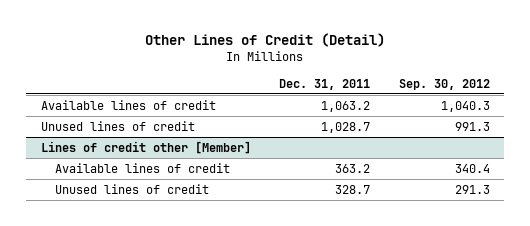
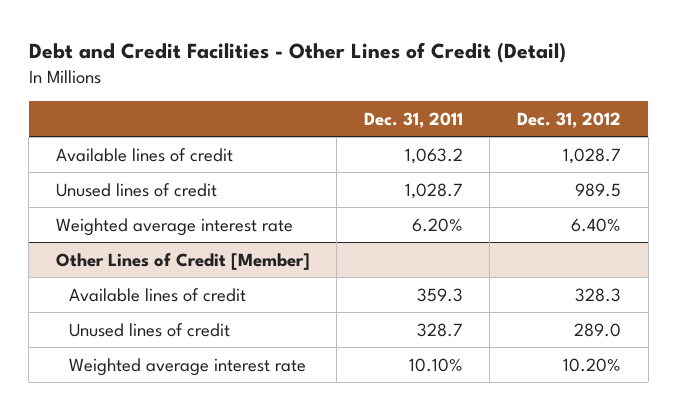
- Other Lines of Credit (Detail)
+ Debt and Credit Facilities - Other Lines of Credit (Detail)
- | Dec. 31, 2011 | Sep. 30, 2012
+ | Dec. 31, 2011 | Dec. 31, 2012
- Lines of credit other [Member]
- Available lines of credit | 363.2 | 340.4
+ Weighted average interest rate | 6.20% | 6.40%
+ Other Lines of Credit [Member]
+ Available lines of credit | 359.3 | 328.3
+ Weighted average interest rate | 10.10% | 10.20%

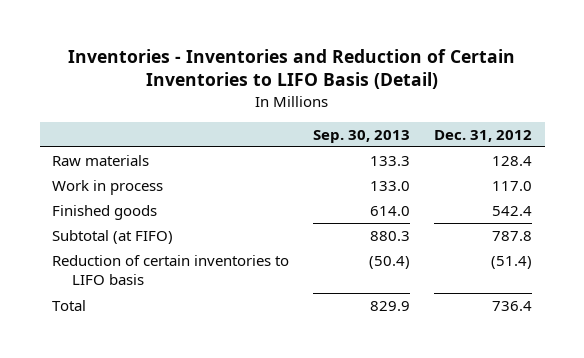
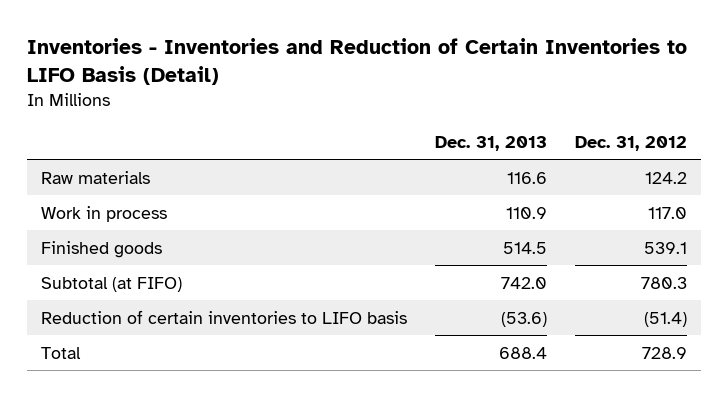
- | Sep. 30, 2013 | Dec. 31, 2012
+ | Dec. 31, 2013 | Dec. 31, 2012
- Raw materials | 133.3 | 128.4
+ Raw materials | 116.6 | 124.2
- Finished goods | 614.0 | 542.4
- Subtotal (at FIFO) | 880.3 | 787.8
+ Finished goods | 514.5 | 539.1
+ Subtotal (at FIFO) | 742.0 | 780.3
- Total | 829.9 | 736.4
+ Total | 688.4 | 728.9

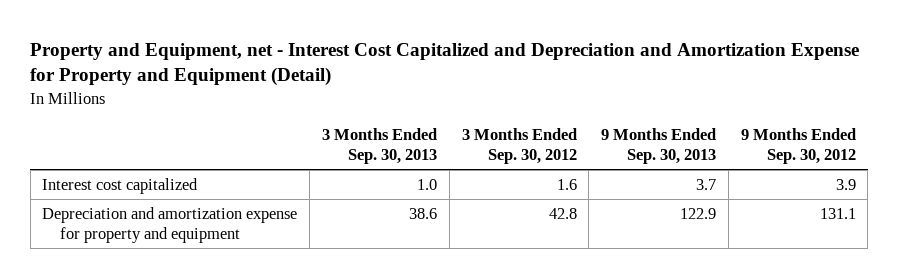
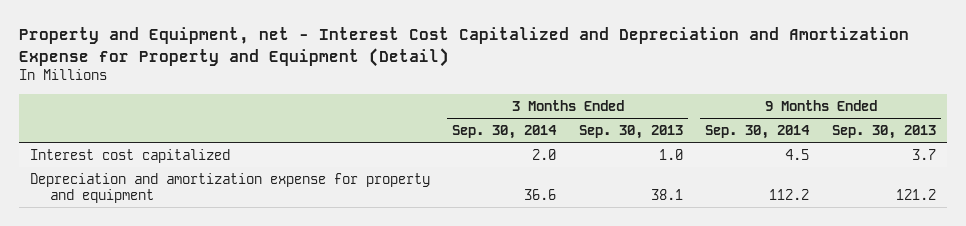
- | 3 Months Ended Sep. 30, 2013 | 3 Months Ended Sep. 30, 2012 | 9 Months Ended Sep. 30, 2013 | 9 Months Ended Sep. 30, 2012
+ | 3 Months Ended Sep. 30, 2014 | 3 Months Ended Sep. 30, 2013 | 9 Months Ended Sep. 30, 2014 | 9 Months Ended Sep. 30, 2013
- Depreciation and amortization expense for property and equipment | 38.6 | 42.8 | 122.9 | 131.1
+ Depreciation and amortization expense for property and equipment | 36.6 | 38.1 | 112.2 | 121.2

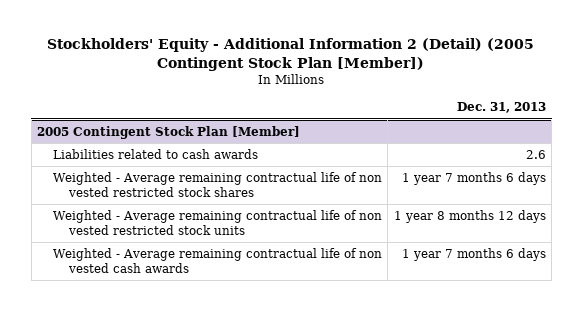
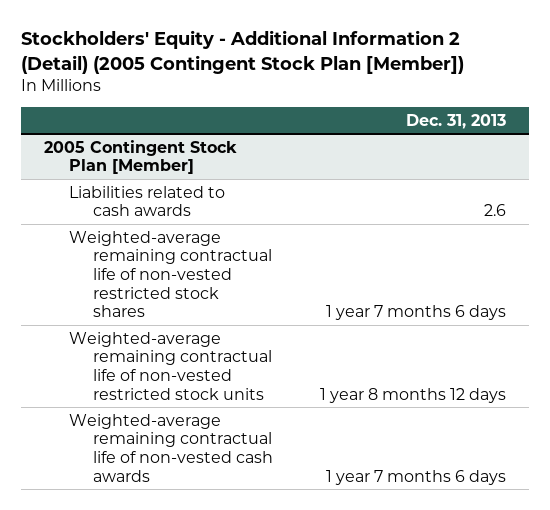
@ 2005 Contingent Stock Plan [Member]
- Weighted - Average remaining contractual life of non vested restricted stock shares | 1 year 7 months 6 days
- Weighted - Average remaining contractual life of non vested restricted stock units | 1 year 8 months 12 days
- Weighted - Average remaining contractual life of non vested cash awards | 1 year 7 months 6 days
+ Weighted-average remaining contractual life of non-vested restricted stock shares | 1 year 7 months 6 days
+ Weighted-average remaining contractual life of non-vested restricted stock units | 1 year 8 months 12 days
+ Weighted-average remaining contractual life of non-vested cash awards | 1 year 7 months 6 days

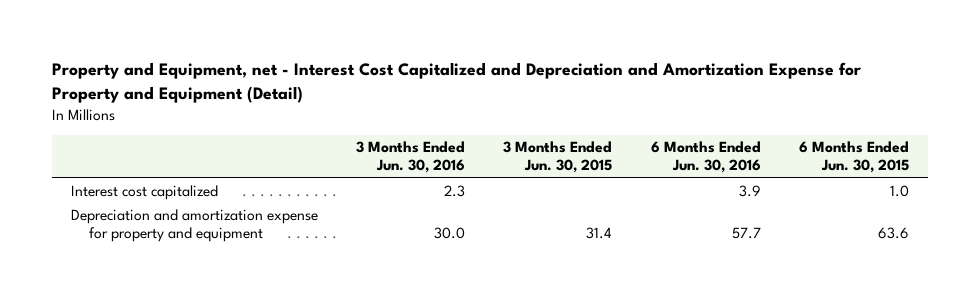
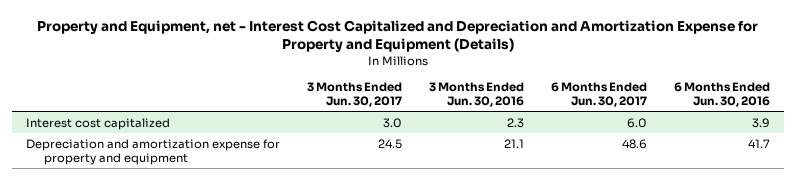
- Property and Equipment, net - Interest Cost Capitalized and Depreciation and Amortization Expense for Property and Equipment (Detail)
+ Property and Equipment, net - Interest Cost Capitalized and Depreciation and Amortization Expense for Property and Equipment (Details)
- | 3 Months Ended Jun. 30, 2016 | 3 Months Ended Jun. 30, 2015 | 6 Months Ended Jun. 30, 2016 | 6 Months Ended Jun. 30, 2015
+ | 3 Months Ended Jun. 30, 2017 | 3 Months Ended Jun. 30, 2016 | 6 Months Ended Jun. 30, 2017 | 6 Months Ended Jun. 30, 2016
- Depreciation and amortization expense for property and equipment | 30.0 | 31.4 | 57.7 | 63.6
+ Depreciation and amortization expense for property and equipment | 24.5 | 21.1 | 48.6 | 41.7

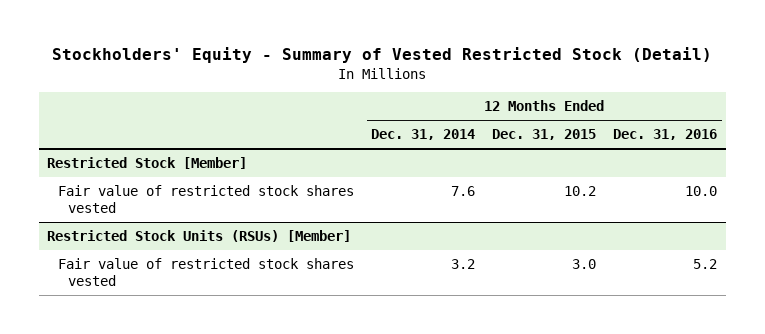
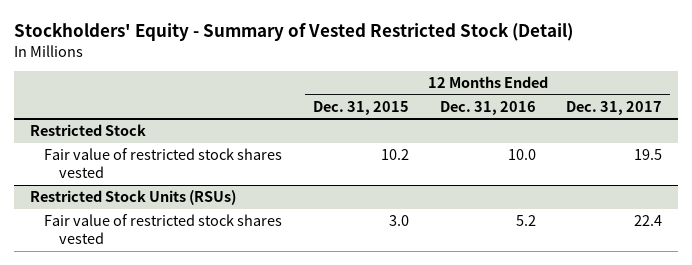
- | 12 Months Ended Dec. 31, 2014 | 12 Months Ended Dec. 31, 2015 | 12 Months Ended Dec. 31, 2016
+ | 12 Months Ended Dec. 31, 2015 | 12 Months Ended Dec. 31, 2016 | 12 Months Ended Dec. 31, 2017
- Restricted Stock [Member]
+ Restricted Stock
- Restricted Stock Units (RSUs) [Member]
+ Restricted Stock Units (RSUs)

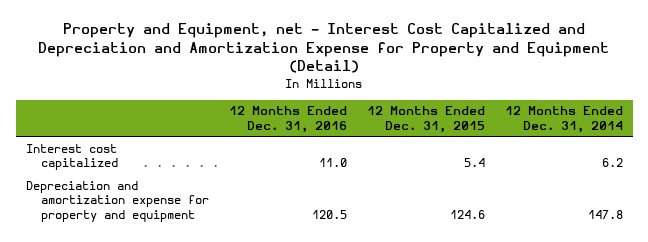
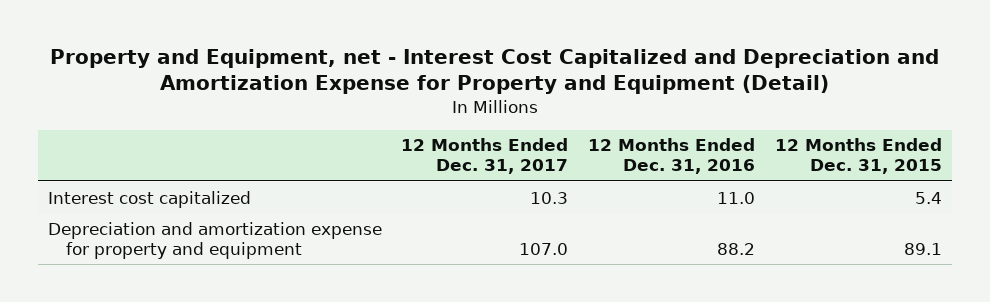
- | 12 Months Ended Dec. 31, 2016 | 12 Months Ended Dec. 31, 2015 | 12 Months Ended Dec. 31, 2014
+ | 12 Months Ended Dec. 31, 2017 | 12 Months Ended Dec. 31, 2016 | 12 Months Ended Dec. 31, 2015
- Depreciation and amortization expense for property and equipment | 120.5 | 124.6 | 147.8
+ Depreciation and amortization expense for property and equipment | 107.0 | 88.2 | 89.1

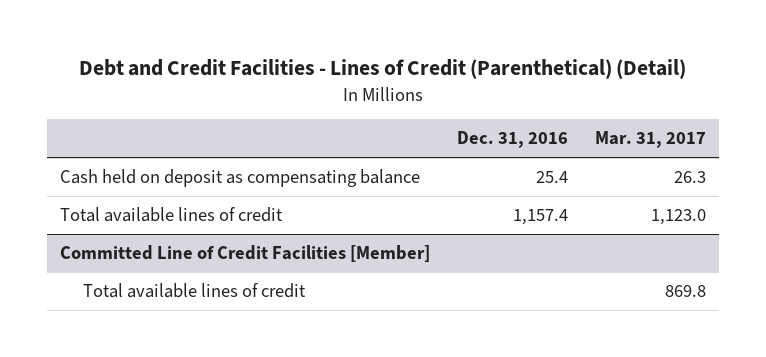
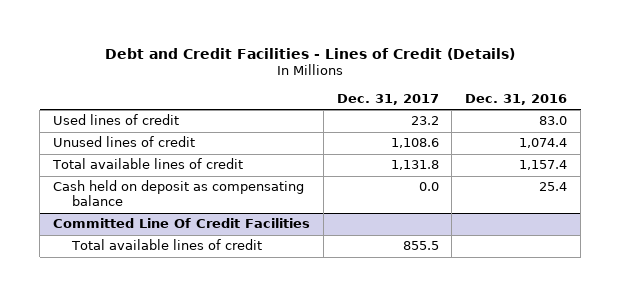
- Debt and Credit Facilities - Lines of Credit (Parenthetical) (Detail)
+ Debt and Credit Facilities - Lines of Credit (Details)
- | Dec. 31, 2016 | Mar. 31, 2017
+ | Dec. 31, 2017 | Dec. 31, 2016
+ Used lines of credit | 23.2 | 83.0
+ Unused lines of credit | 1,108.6 | 1,074.4
- Committed Line of Credit Facilities [Member]
moved down: Cash held on deposit as compensating balance | 0.0 | 25.4
+ Committed Line Of Credit Facilities

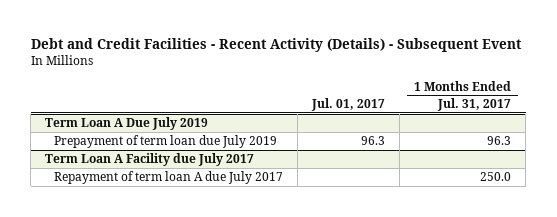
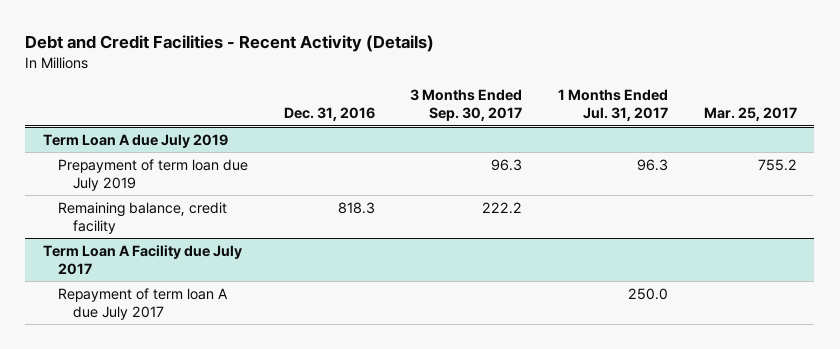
- Debt and Credit Facilities - Recent Activity (Details) - Subsequent Event
+ Debt and Credit Facilities - Recent Activity (Details)
- | Jul. 01, 2017 | 1 Months Ended Jul. 31, 2017
+ | Dec. 31, 2016 | 3 Months Ended Sep. 30, 2017 | 1 Months Ended Jul. 31, 2017 | Mar. 25, 2017
- Term Loan A Due July 2019
+ Term Loan A due July 2019
+ Remaining balance, credit facility | 818.3 | 222.2 | |

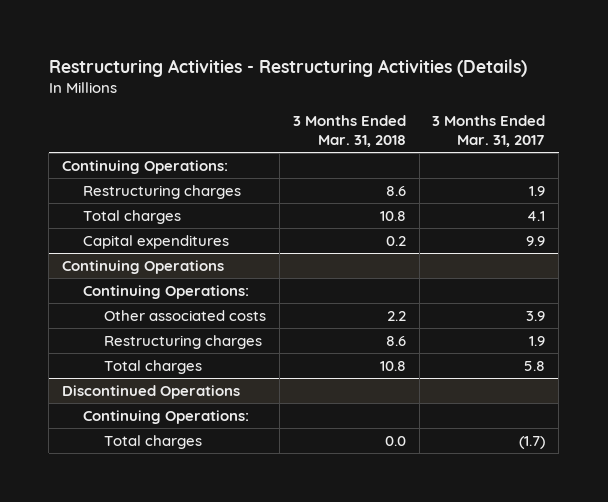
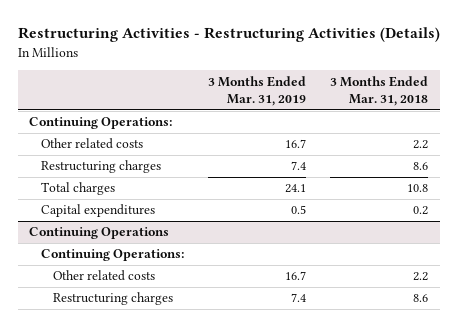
- | 3 Months Ended Mar. 31, 2018 | 3 Months Ended Mar. 31, 2017
+ | 3 Months Ended Mar. 31, 2019 | 3 Months Ended Mar. 31, 2018
+ Other related costs | 16.7 | 2.2
@ Continuing Operations
- Other associated costs | 2.2 | 3.9
+ Other related costs | 16.7 | 2.2
- Total charges | 10.8 | 5.8
- Discontinued Operations
- Continuing Operations:
- Total charges | 0.0 | (1.7)

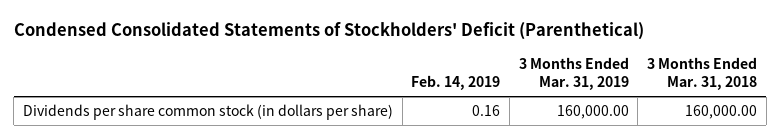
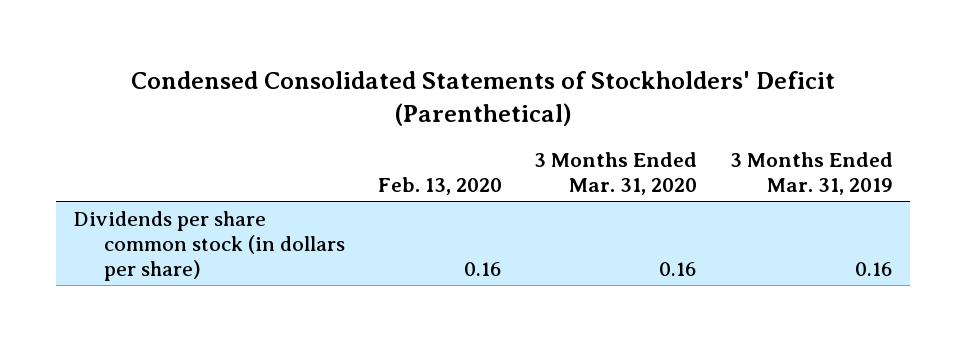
- | Feb. 14, 2019 | 3 Months Ended Mar. 31, 2019 | 3 Months Ended Mar. 31, 2018
+ | Feb. 13, 2020 | 3 Months Ended Mar. 31, 2020 | 3 Months Ended Mar. 31, 2019
- Dividends per share common stock (in dollars per share) | 0.16 | 160,000.00 | 160,000.00
+ Dividends per share common stock (in dollars per share) | 0.16 | 0.16 | 0.16

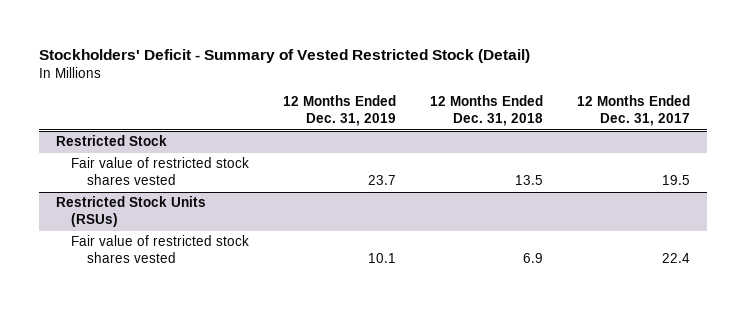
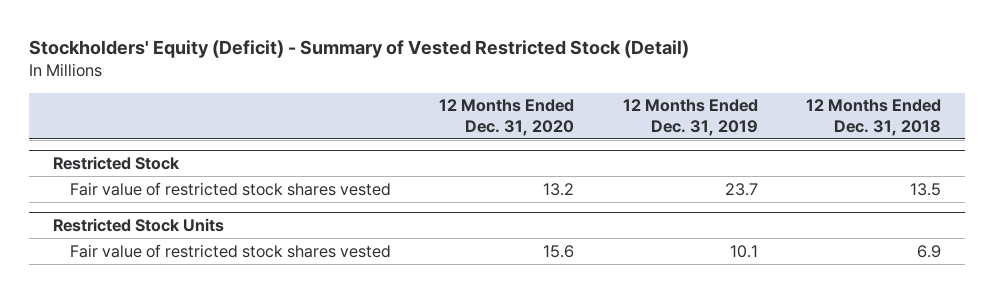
- Stockholders' Deficit - Summary of Vested Restricted Stock (Detail)
+ Stockholders' Equity (Deficit) - Summary of Vested Restricted Stock (Detail)
- | 12 Months Ended Dec. 31, 2019 | 12 Months Ended Dec. 31, 2018 | 12 Months Ended Dec. 31, 2017
+ | 12 Months Ended Dec. 31, 2020 | 12 Months Ended Dec. 31, 2019 | 12 Months Ended Dec. 31, 2018
- Restricted Stock Units (RSUs)
+ Restricted Stock Units

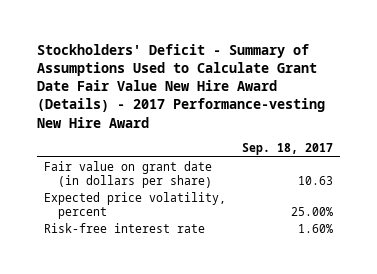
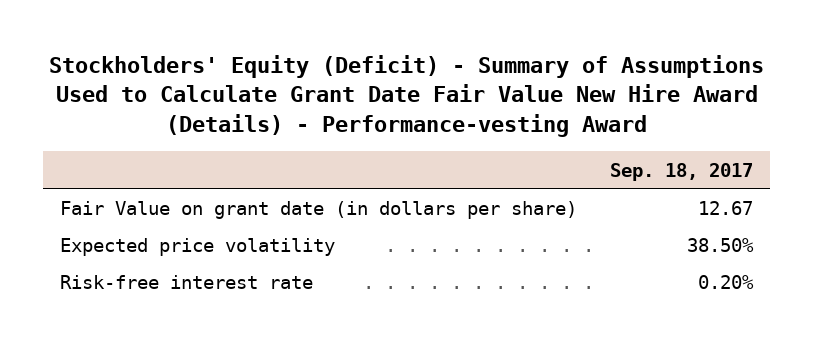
- Stockholders' Deficit - Summary of Assumptions Used to Calculate Grant Date Fair Value New Hire Award (Details) - 2017 Performance-vesting New Hire Award
+ Stockholders' Equity (Deficit) - Summary of Assumptions Used to Calculate Grant Date Fair Value New Hire Award (Details) - Performance-vesting Award
- Fair value on grant date (in dollars per share) | 10.63
- Expected price volatility, percent | 25.00%
- Risk-free interest rate | 1.60%
+ Fair Value on grant date (in dollars per share) | 12.67
+ Expected price volatility | 38.50%
+ Risk-free interest rate | 0.20%

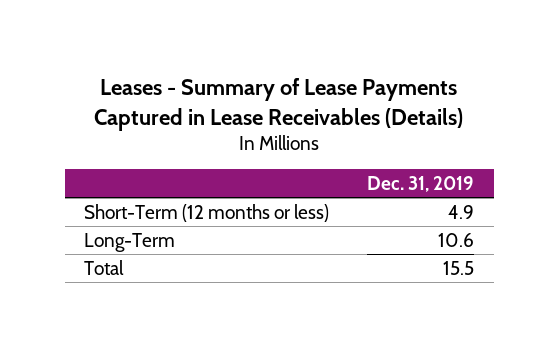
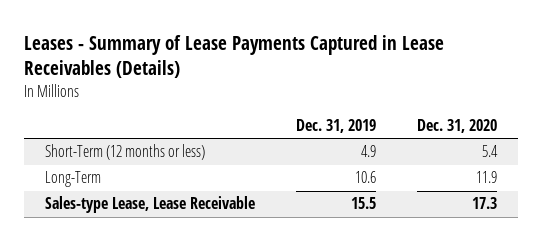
- | Dec. 31, 2019
+ | Dec. 31, 2019 | Dec. 31, 2020
- Total | 15.5
+ Sales-type Lease, Lease Receivable | 15.5 | 17.3

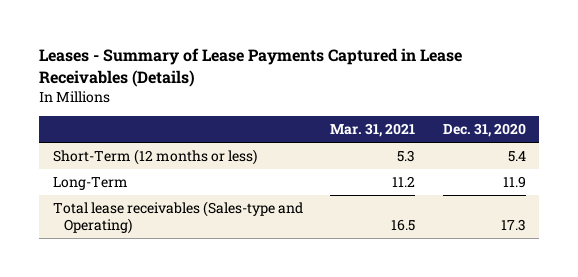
- | Dec. 31, 2019 | Dec. 31, 2020
+ | Mar. 31, 2021 | Dec. 31, 2020
- Sales-type Lease, Lease Receivable | 15.5 | 17.3
+ Total lease receivables (Sales-type and Operating) | 16.5 | 17.3

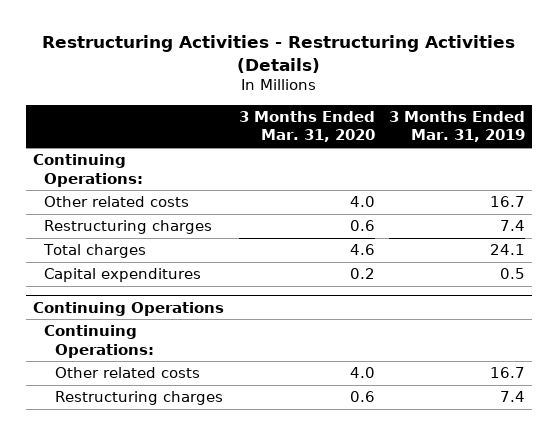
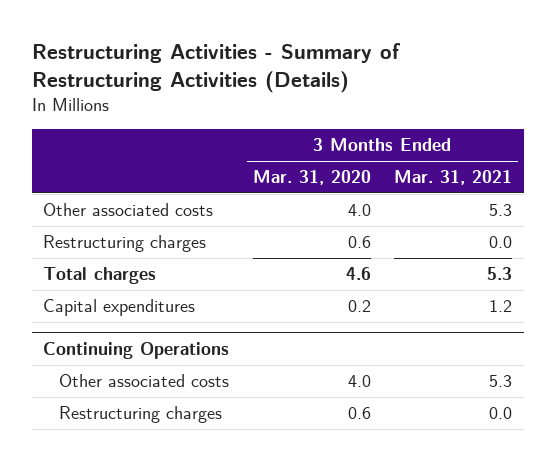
- Restructuring Activities - Restructuring Activities (Details)
+ Restructuring Activities - Summary of Restructuring Activities (Details)
- | 3 Months Ended Mar. 31, 2020 | 3 Months Ended Mar. 31, 2019
+ | 3 Months Ended Mar. 31, 2020 | 3 Months Ended Mar. 31, 2021
- Continuing Operations:
- Other related costs | 4.0 | 16.7
+ Other associated costs | 4.0 | 5.3
@ Continuing Operations
- Continuing Operations:
- Other related costs | 4.0 | 16.7
+ Other associated costs | 4.0 | 5.3

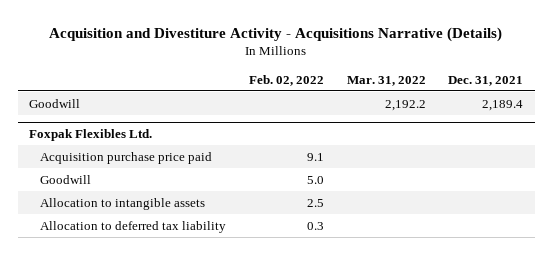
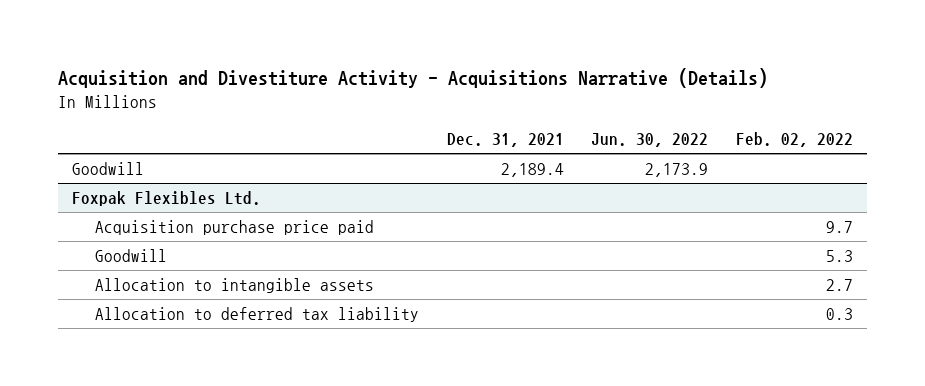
- | Feb. 02, 2022 | Mar. 31, 2022 | Dec. 31, 2021
+ | Dec. 31, 2021 | Jun. 30, 2022 | Feb. 02, 2022
@ Foxpak Flexibles Ltd.
- Acquisition purchase price paid | 9.1 | |
- Goodwill | 5.0 | |
- Allocation to intangible assets | 2.5 | |
+ Acquisition purchase price paid | | | 9.7
+ Goodwill | | | 5.3
+ Allocation to intangible assets | | | 2.7

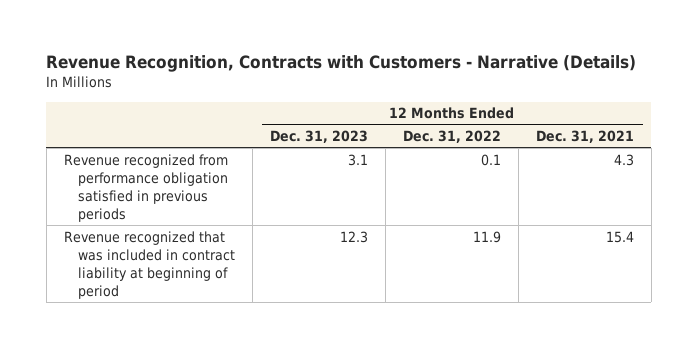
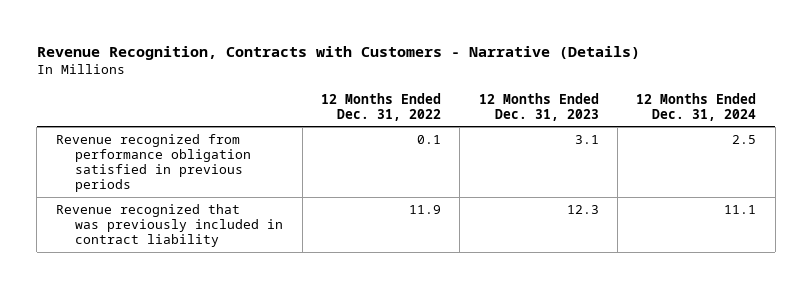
- | 12 Months Ended Dec. 31, 2023 | 12 Months Ended Dec. 31, 2022 | 12 Months Ended Dec. 31, 2021
+ | 12 Months Ended Dec. 31, 2022 | 12 Months Ended Dec. 31, 2023 | 12 Months Ended Dec. 31, 2024
- Revenue recognized that was included in contract liability at beginning of period | 12.3 | 11.9 | 15.4
+ Revenue recognized that was previously included in contract liability | 11.9 | 12.3 | 11.1

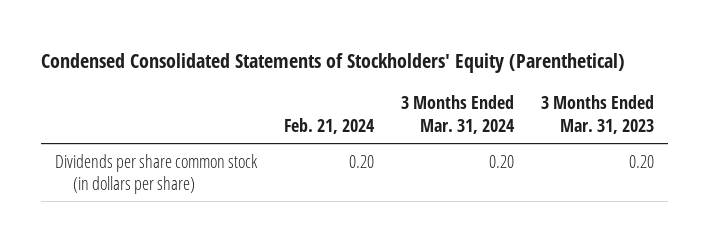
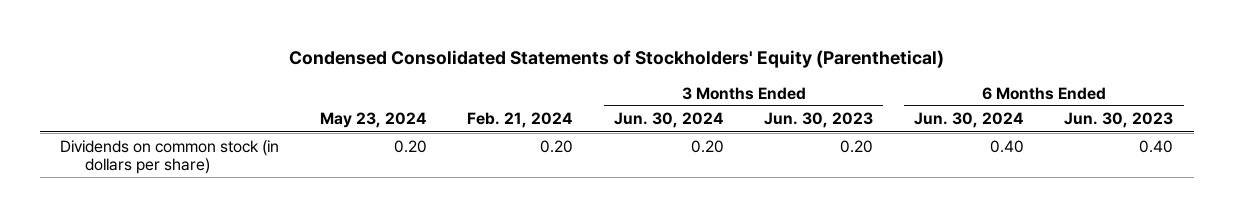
- | Feb. 21, 2024 | 3 Months Ended Mar. 31, 2024 | 3 Months Ended Mar. 31, 2023
+ | May 23, 2024 | Feb. 21, 2024 | 3 Months Ended Jun. 30, 2024 | 3 Months Ended Jun. 30, 2023 | 6 Months Ended Jun. 30, 2024 | 6 Months Ended Jun. 30, 2023
- Dividends per share common stock (in dollars per share) | 0.20 | 0.20 | 0.20
+ Dividends on common stock (in dollars per share) | 0.20 | 0.20 | 0.20 | 0.20 | 0.40 | 0.40

